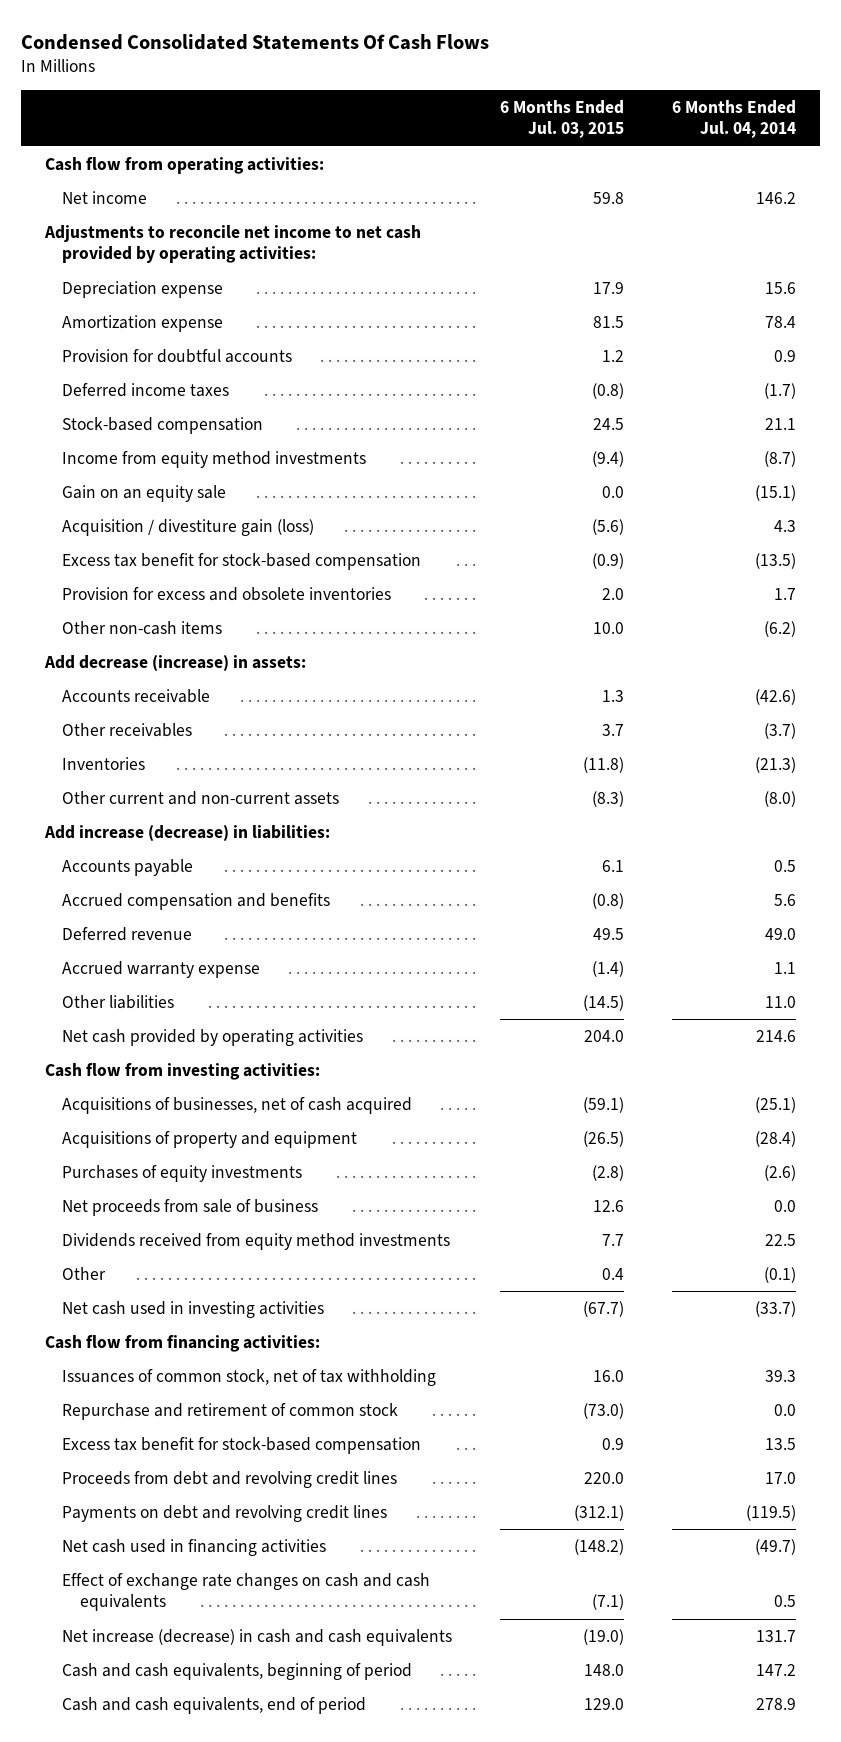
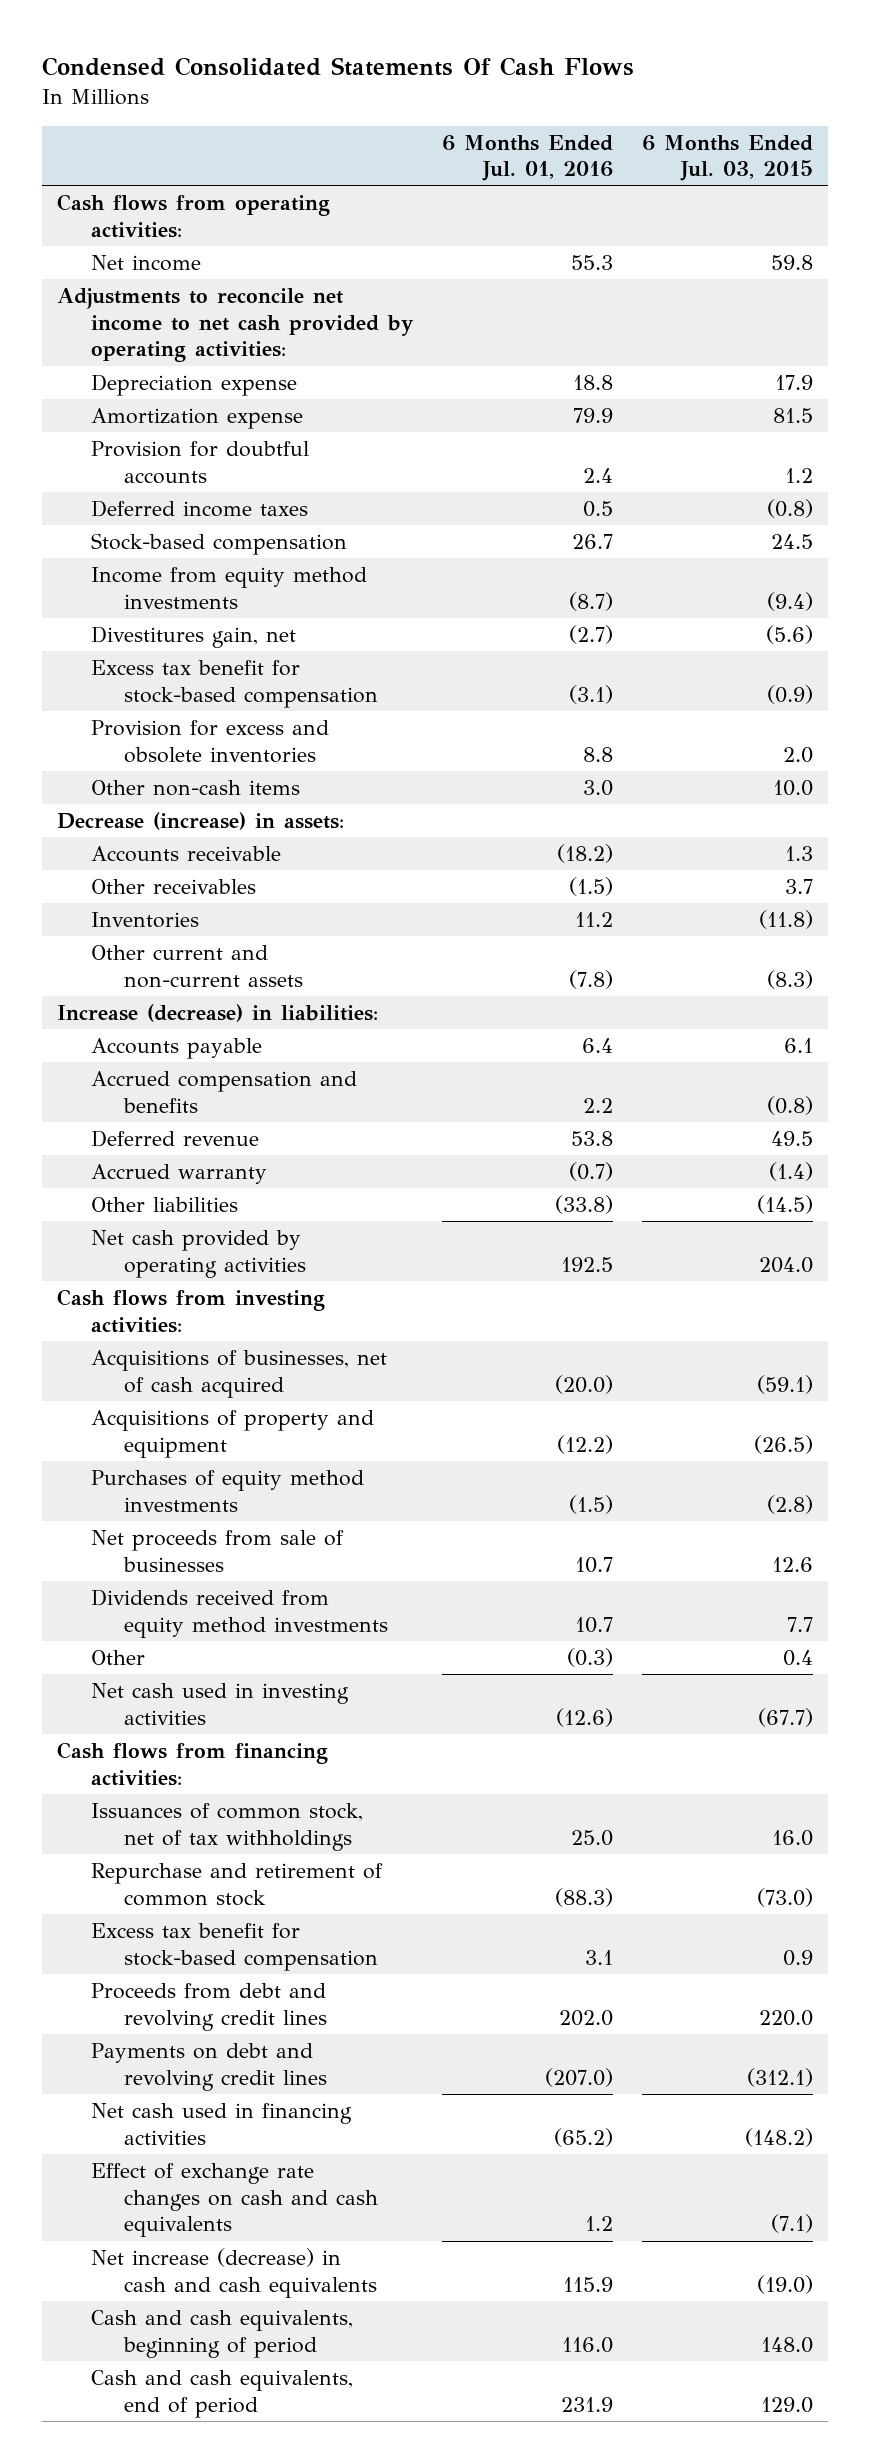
- | 6 Months Ended Jul. 03, 2015 | 6 Months Ended Jul. 04, 2014
+ | 6 Months Ended Jul. 01, 2016 | 6 Months Ended Jul. 03, 2015
- Cash flow from operating activities:
+ Cash flows from operating activities:
- Gain on an equity sale | 0.0 | (15.1)
- Acquisition / divestiture gain (loss) | (5.6) | 4.3
+ Divestitures gain, net | (2.7) | (5.6)
- Add decrease (increase) in assets:
+ Decrease (increase) in assets:
- Add increase (decrease) in liabilities:
+ Increase (decrease) in liabilities:
- Accrued warranty expense | (1.4) | 1.1
+ Accrued warranty | (0.7) | (1.4)
- Cash flow from investing activities:
+ Cash flows from investing activities:
- Purchases of equity investments | (2.8) | (2.6)
- Net proceeds from sale of business | 12.6 | 0.0
+ Purchases of equity method investments | (1.5) | (2.8)
+ Net proceeds from sale of businesses | 10.7 | 12.6
- Cash flow from financing activities:
- Issuances of common stock, net of tax withholding | 16.0 | 39.3
+ Cash flows from financing activities:
+ Issuances of common stock, net of tax withholdings | 25.0 | 16.0

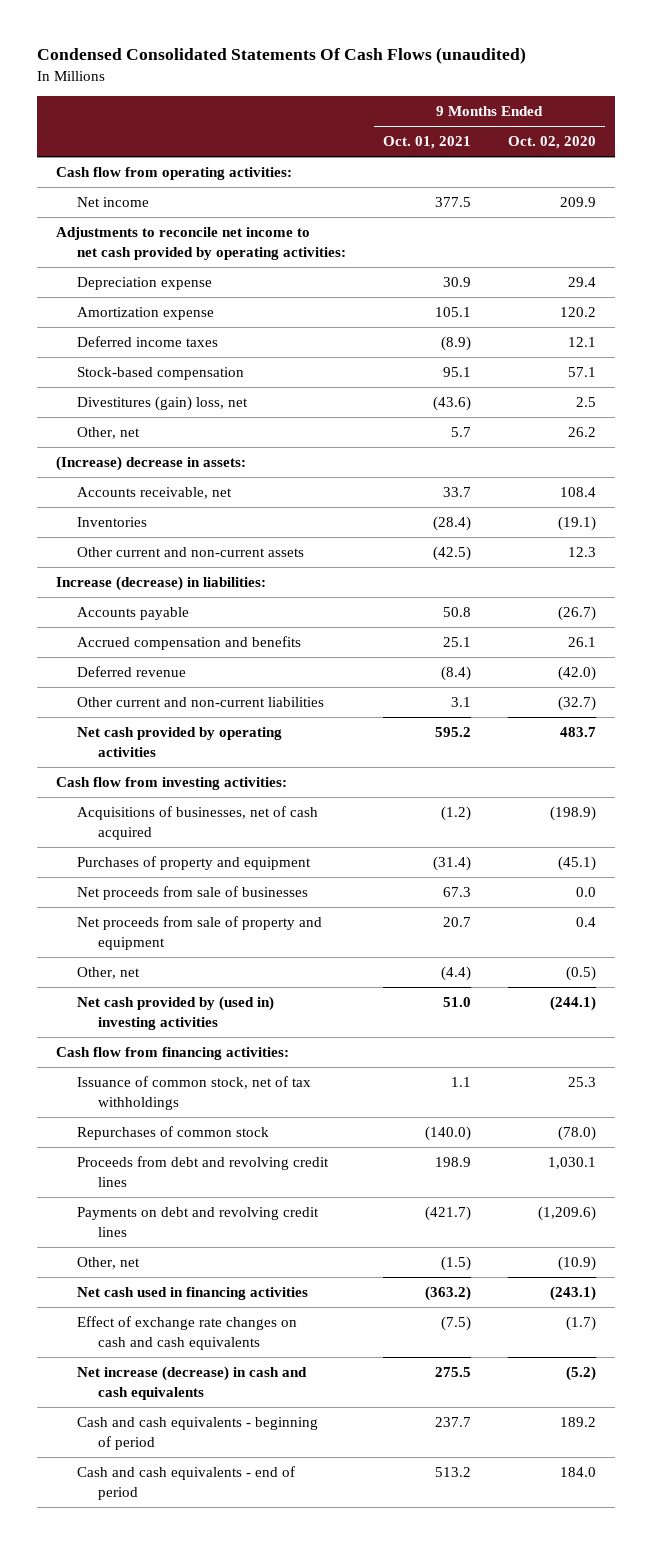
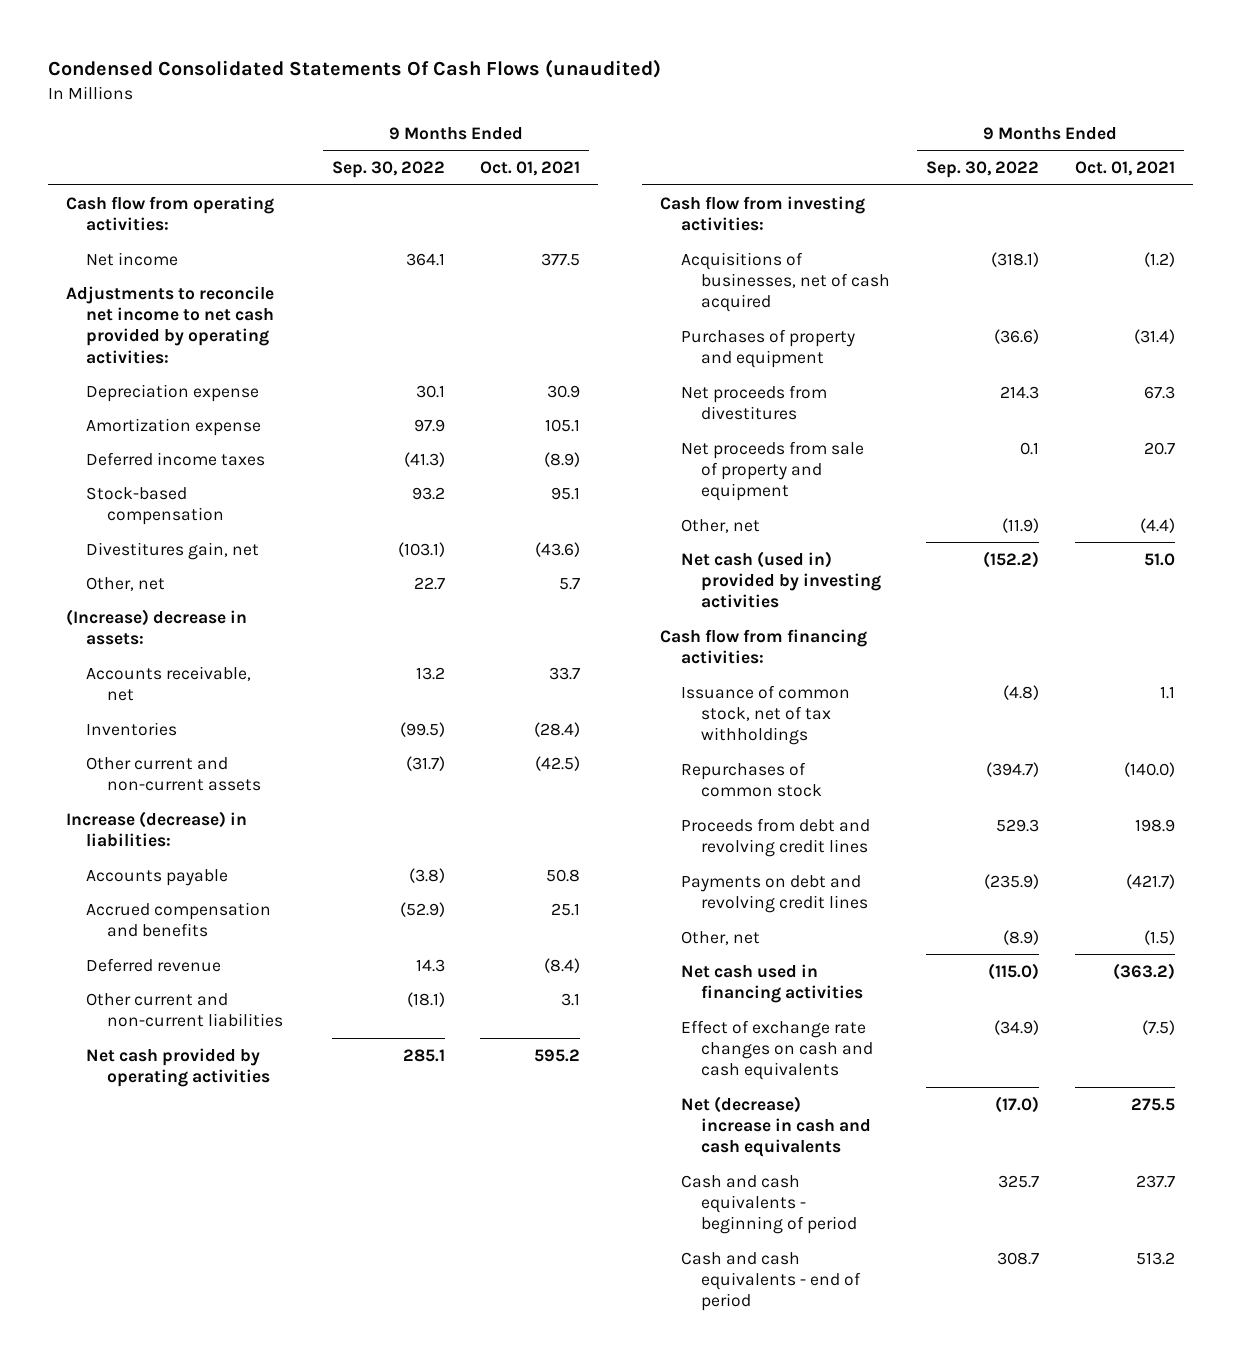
- | 9 Months Ended Oct. 01, 2021 | 9 Months Ended Oct. 02, 2020
+ | 9 Months Ended Sep. 30, 2022 | 9 Months Ended Oct. 01, 2021
- Divestitures (gain) loss, net | (43.6) | 2.5
+ Divestitures gain, net | (103.1) | (43.6)
- Net proceeds from sale of businesses | 67.3 | 0.0
+ Net proceeds from divestitures | 214.3 | 67.3
- Net cash provided by (used in) investing activities | 51.0 | (244.1)
+ Net cash (used in) provided by investing activities | (152.2) | 51.0
- Net increase (decrease) in cash and cash equivalents | 275.5 | (5.2)
+ Net (decrease) increase in cash and cash equivalents | (17.0) | 275.5

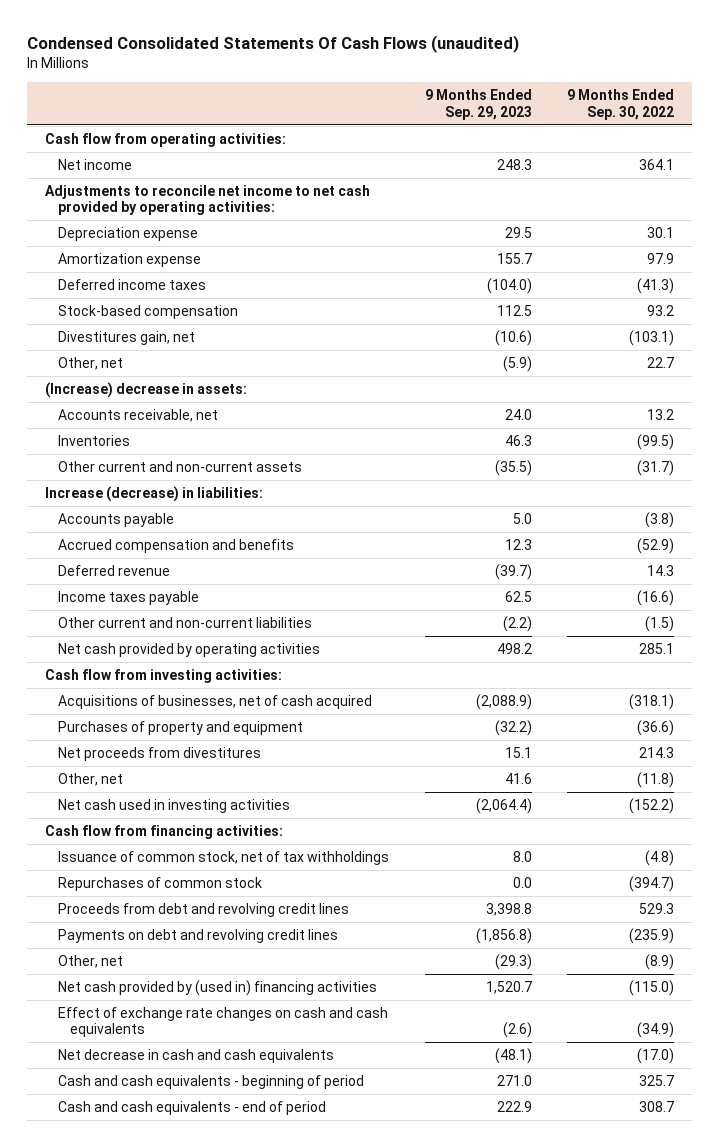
- | 9 Months Ended Sep. 30, 2022 | 9 Months Ended Oct. 01, 2021
+ | 9 Months Ended Sep. 29, 2023 | 9 Months Ended Sep. 30, 2022
- Other current and non-current liabilities | (18.1) | 3.1
+ Income taxes payable | 62.5 | (16.6)
+ Other current and non-current liabilities | (2.2) | (1.5)
- Net proceeds from sale of property and equipment | 0.1 | 20.7
- Other, net | (11.9) | (4.4)
- Net cash (used in) provided by investing activities | (152.2) | 51.0
+ Other, net | 41.6 | (11.8)
+ Net cash used in investing activities | (2,064.4) | (152.2)
- Net cash used in financing activities | (115.0) | (363.2)
+ Net cash provided by (used in) financing activities | 1,520.7 | (115.0)
- Net (decrease) increase in cash and cash equivalents | (17.0) | 275.5
+ Net decrease in cash and cash equivalents | (48.1) | (17.0)

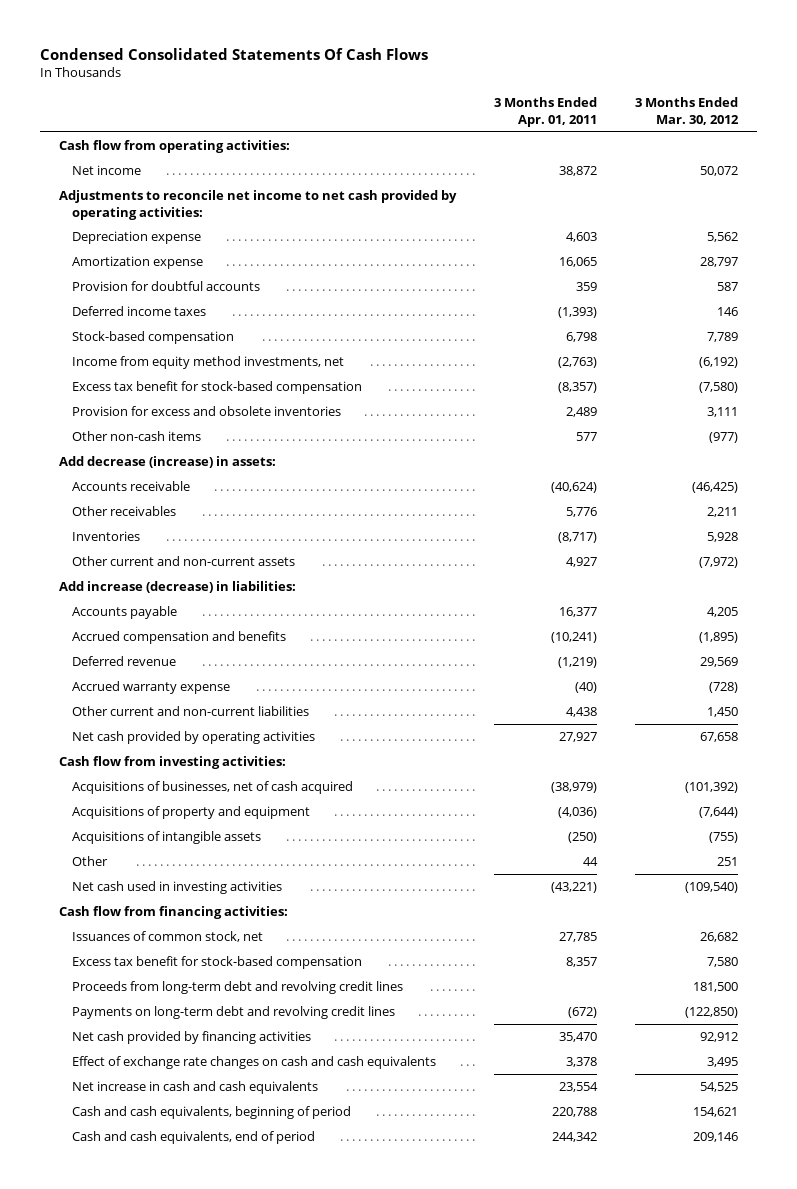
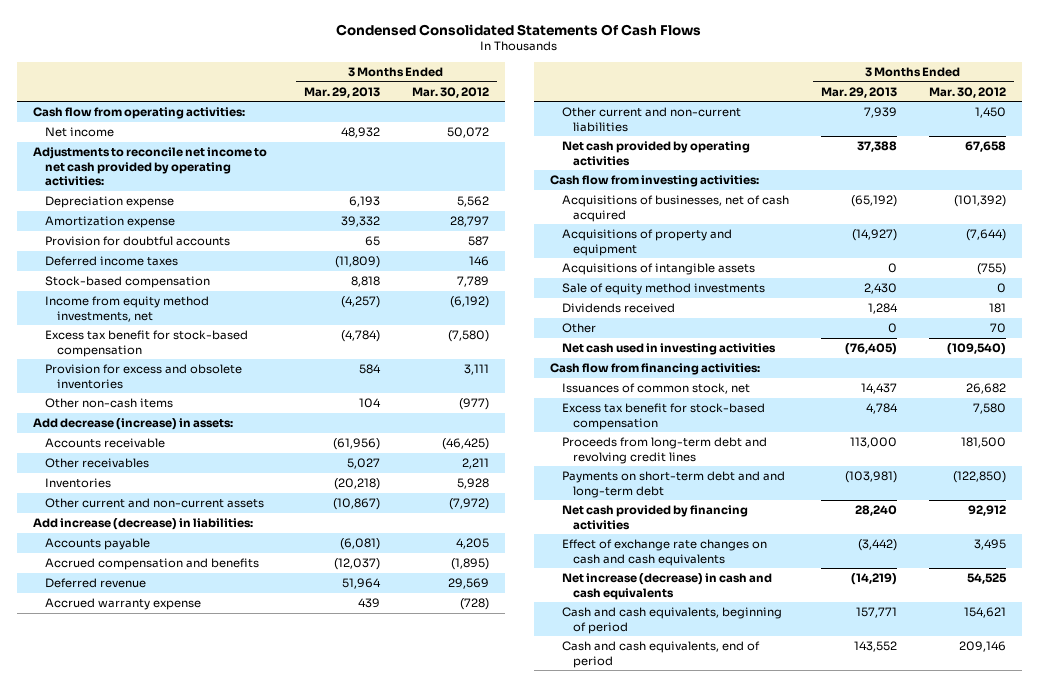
- | 3 Months Ended Apr. 01, 2011 | 3 Months Ended Mar. 30, 2012
+ | 3 Months Ended Mar. 29, 2013 | 3 Months Ended Mar. 30, 2012
- Other | 44 | 251
+ Sale of equity method investments | 2,430 | 0
+ Dividends received | 1,284 | 181
+ Other | 0 | 70
- Payments on long-term debt and revolving credit lines | (672) | (122,850)
+ Payments on short-term debt and and long-term debt | (103,981) | (122,850)
- Net increase in cash and cash equivalents | 23,554 | 54,525
+ Net increase (decrease) in cash and cash equivalents | (14,219) | 54,525

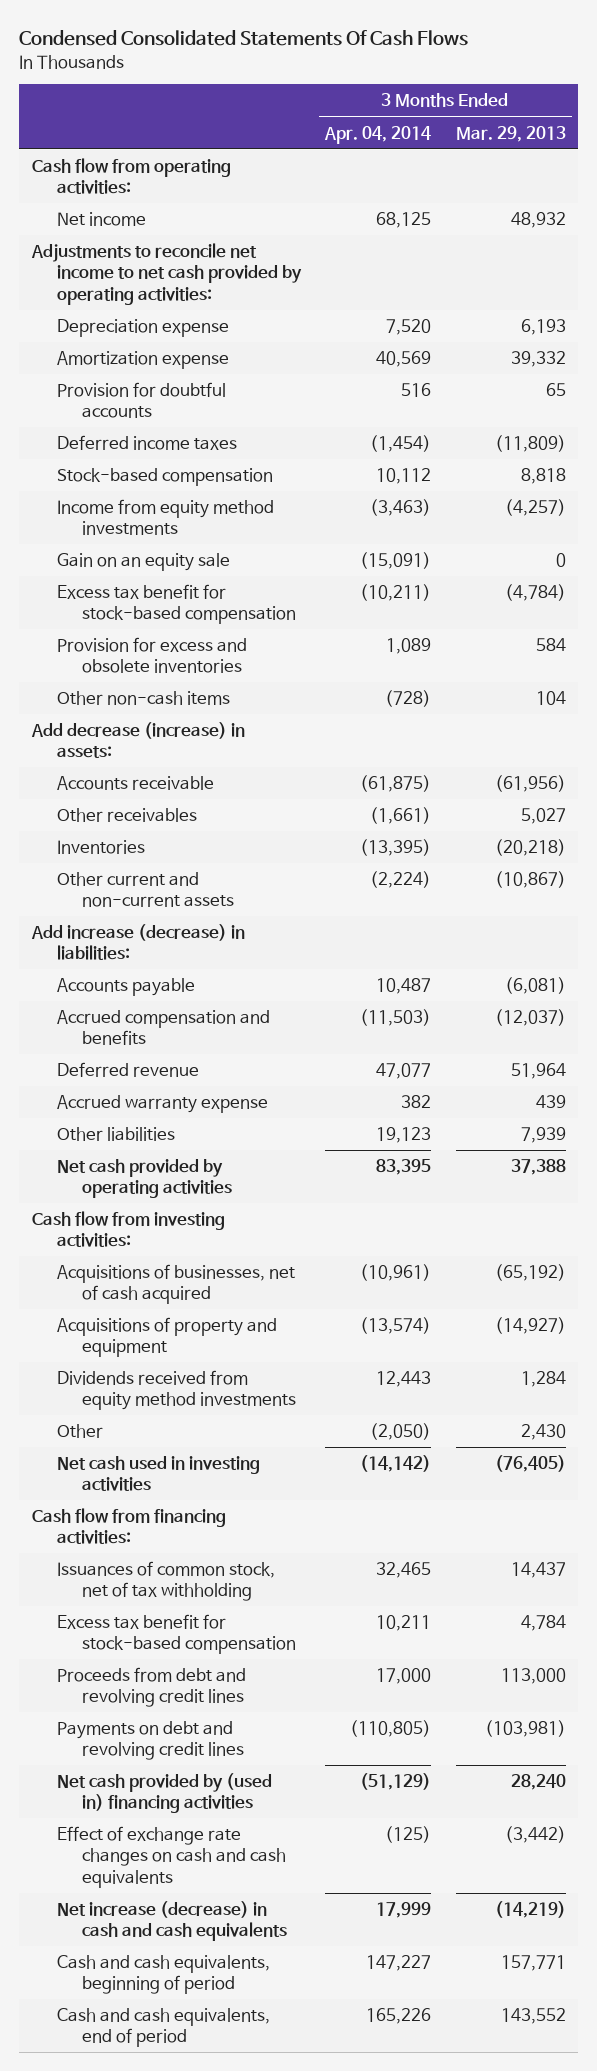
- | 3 Months Ended Mar. 29, 2013 | 3 Months Ended Mar. 30, 2012
+ | 3 Months Ended Apr. 04, 2014 | 3 Months Ended Mar. 29, 2013
- Income from equity method investments, net | (4,257) | (6,192)
+ Income from equity method investments | (3,463) | (4,257)
+ Gain on an equity sale | (15,091) | 0
- Other current and non-current liabilities | 7,939 | 1,450
+ Other liabilities | 19,123 | 7,939
- Acquisitions of intangible assets | 0 | (755)
- Sale of equity method investments | 2,430 | 0
- Dividends received | 1,284 | 181
- Other | 0 | 70
+ Dividends received from equity method investments | 12,443 | 1,284
+ Other | (2,050) | 2,430
- Issuances of common stock, net | 14,437 | 26,682
+ Issuances of common stock, net of tax withholding | 32,465 | 14,437
- Proceeds from long-term debt and revolving credit lines | 113,000 | 181,500
- Payments on short-term debt and and long-term debt | (103,981) | (122,850)
- Net cash provided by financing activities | 28,240 | 92,912
+ Proceeds from debt and revolving credit lines | 17,000 | 113,000
+ Payments on debt and revolving credit lines | (110,805) | (103,981)
+ Net cash provided by (used in) financing activities | (51,129) | 28,240

